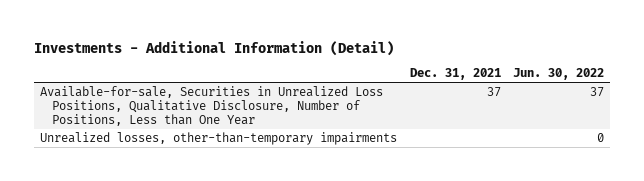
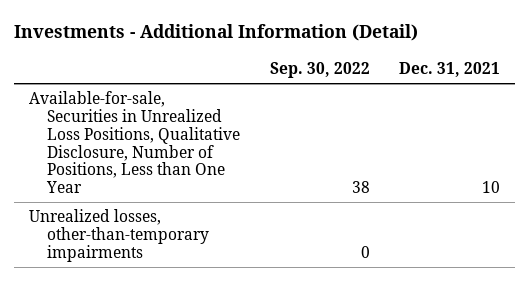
- | Dec. 31, 2021 | Jun. 30, 2022
+ | Sep. 30, 2022 | Dec. 31, 2021
- Available-for-sale, Securities in Unrealized Loss Positions, Qualitative Disclosure, Number of Positions, Less than One Year | 37 | 37
+ Available-for-sale, Securities in Unrealized Loss Positions, Qualitative Disclosure, Number of Positions, Less than One Year | 38 | 10

